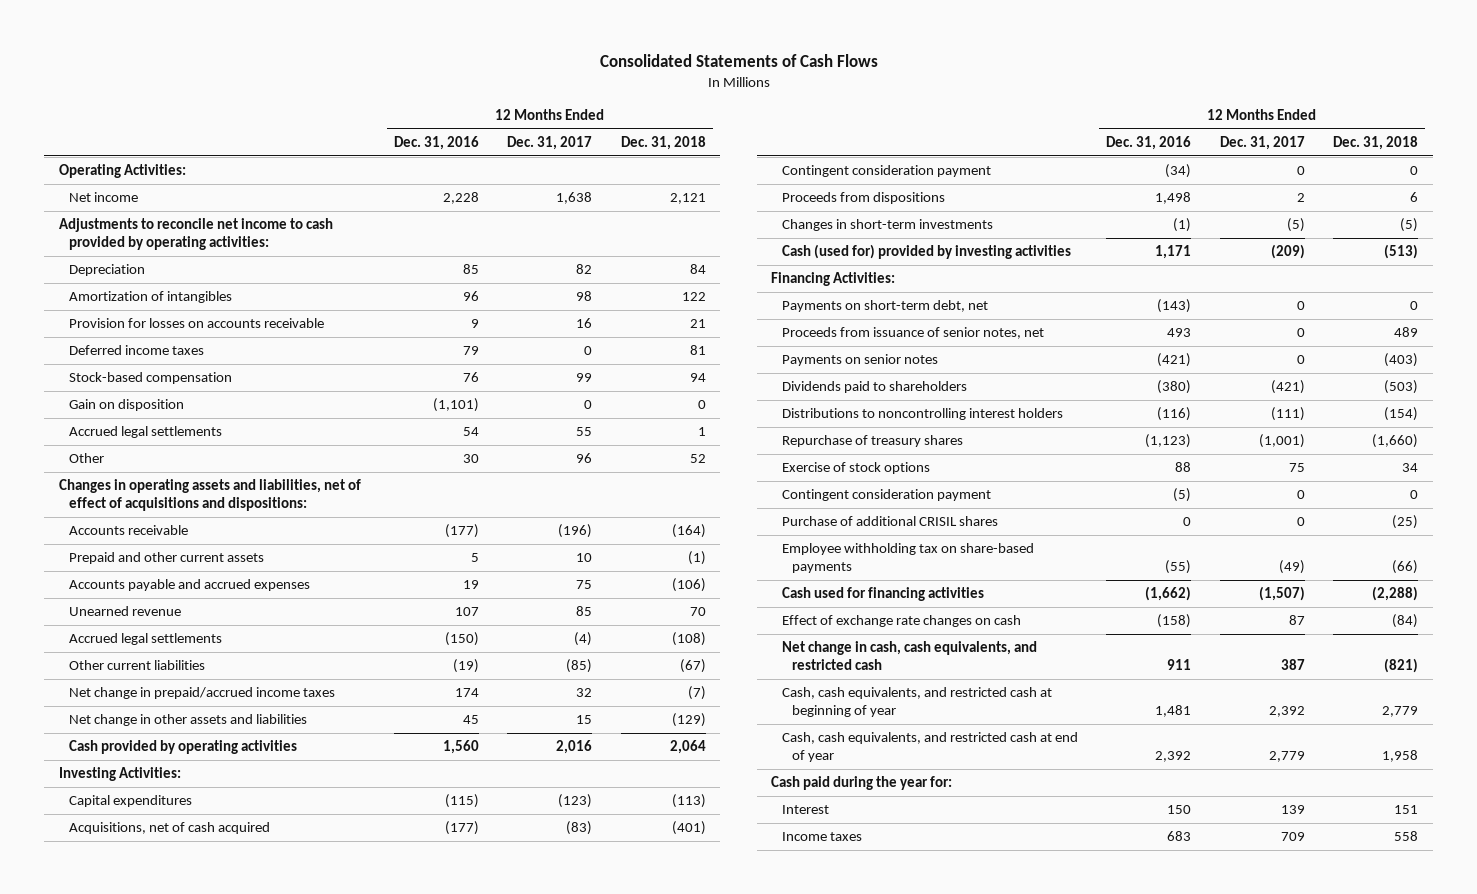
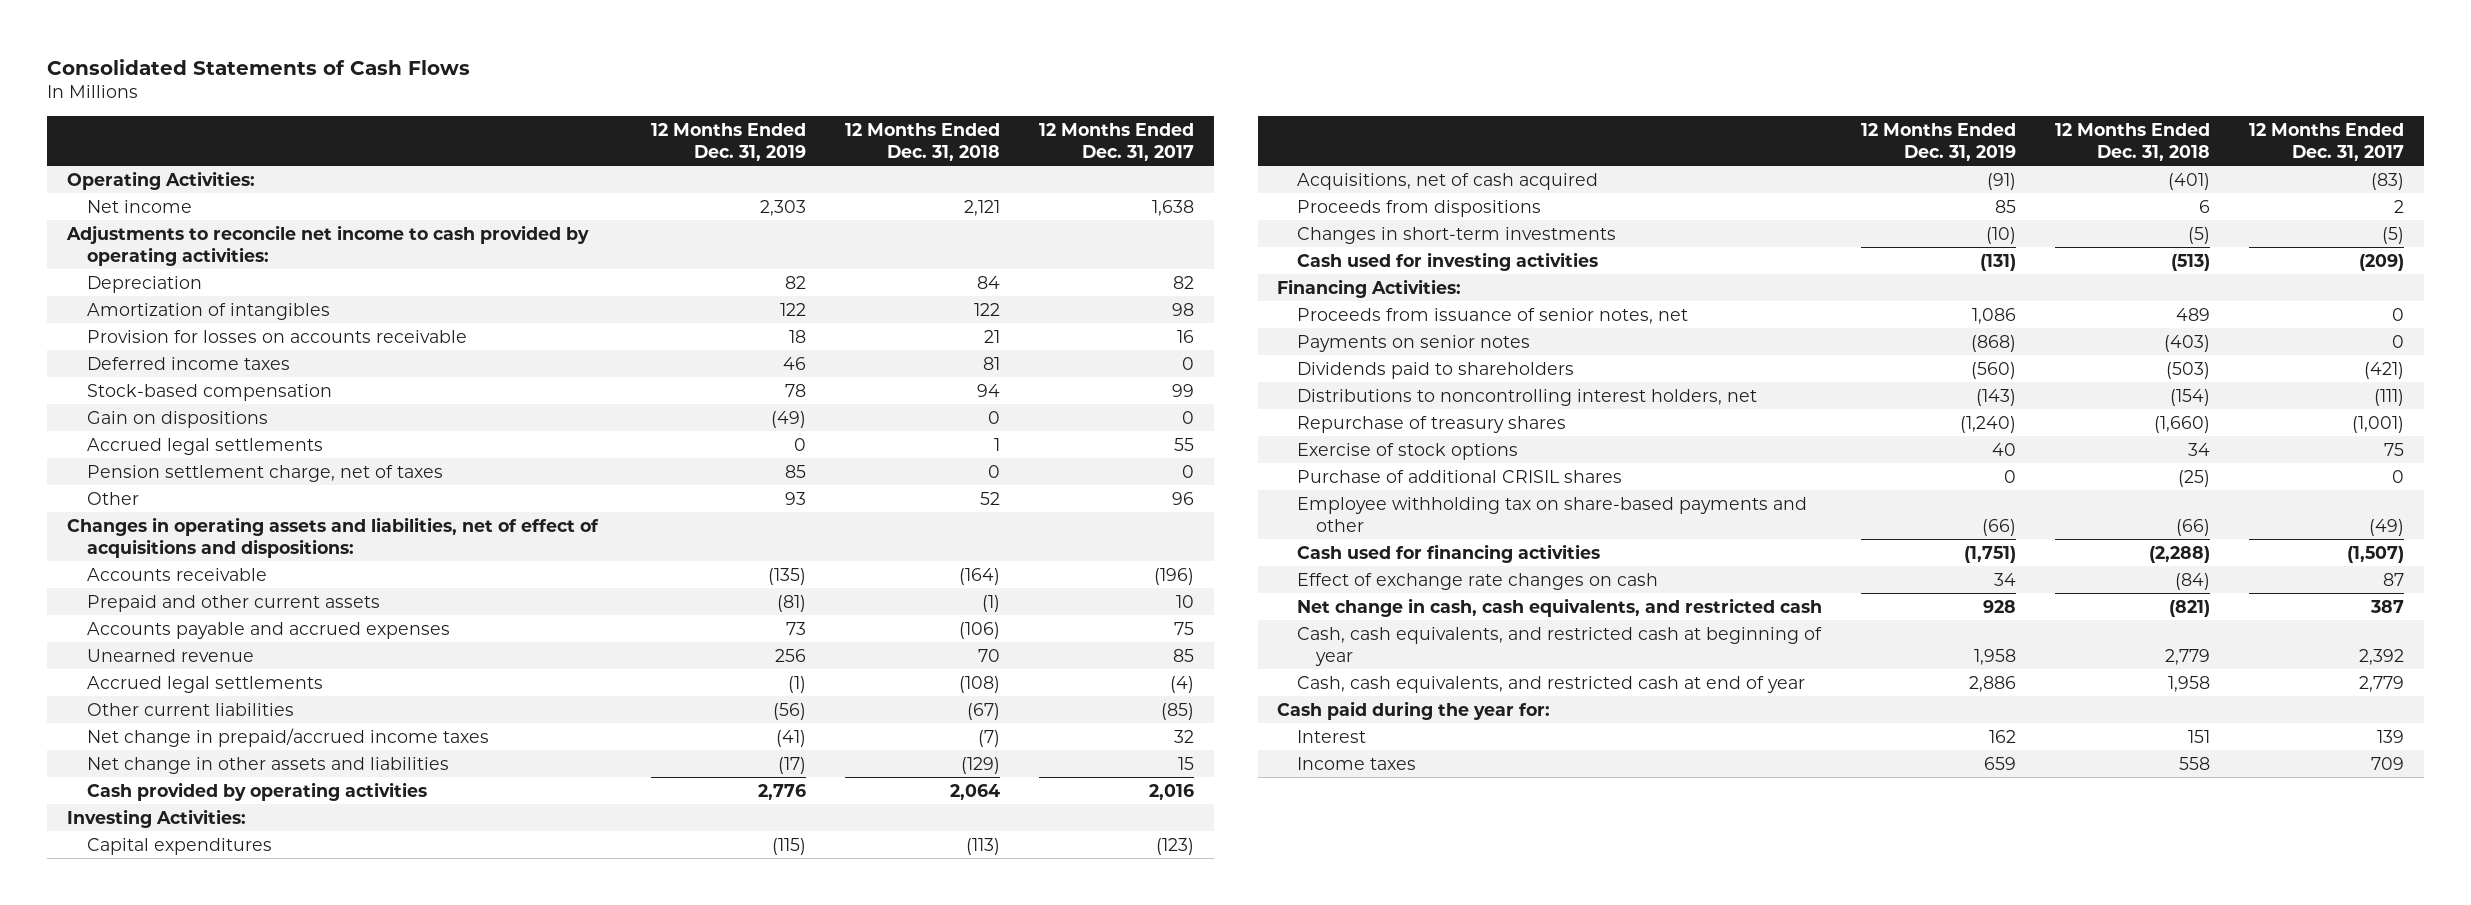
- | 12 Months Ended Dec. 31, 2016 | 12 Months Ended Dec. 31, 2017 | 12 Months Ended Dec. 31, 2018
+ | 12 Months Ended Dec. 31, 2019 | 12 Months Ended Dec. 31, 2018 | 12 Months Ended Dec. 31, 2017
- Gain on disposition | (1,101) | 0 | 0
+ Gain on dispositions | (49) | 0 | 0
+ Pension settlement charge, net of taxes | 85 | 0 | 0
- Contingent consideration payment | (34) | 0 | 0
- Cash (used for) provided by investing activities | 1,171 | (209) | (513)
+ Cash used for investing activities | (131) | (513) | (209)
- Payments on short-term debt, net | (143) | 0 | 0
- Distributions to noncontrolling interest holders | (116) | (111) | (154)
+ Distributions to noncontrolling interest holders, net | (143) | (154) | (111)
- Contingent consideration payment | (5) | 0 | 0
- Employee withholding tax on share-based payments | (55) | (49) | (66)
+ Employee withholding tax on share-based payments and other | (66) | (66) | (49)

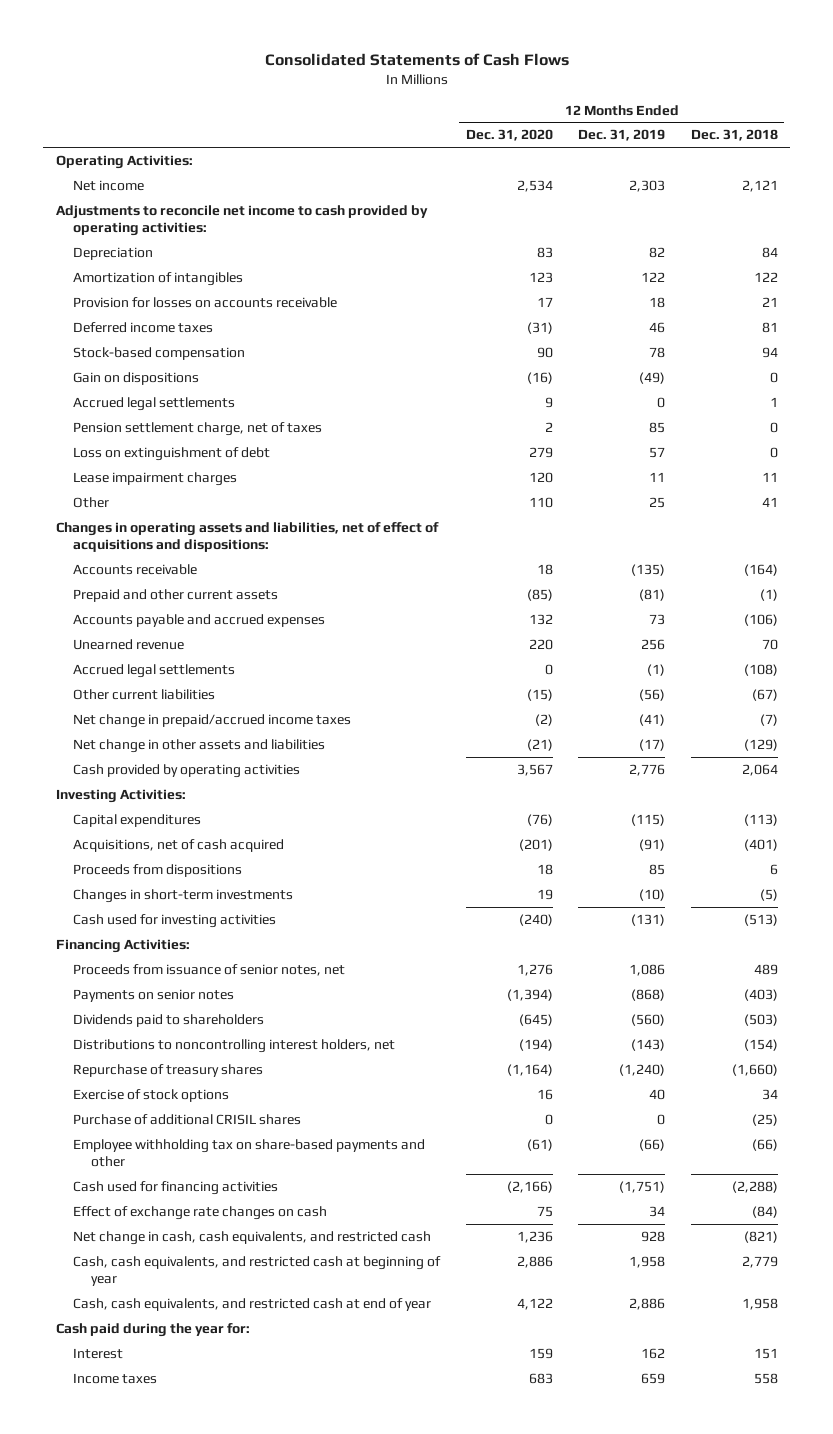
- | 12 Months Ended Dec. 31, 2019 | 12 Months Ended Dec. 31, 2018 | 12 Months Ended Dec. 31, 2017
+ | 12 Months Ended Dec. 31, 2020 | 12 Months Ended Dec. 31, 2019 | 12 Months Ended Dec. 31, 2018
- Other | 93 | 52 | 96
+ Loss on extinguishment of debt | 279 | 57 | 0
+ Lease impairment charges | 120 | 11 | 11
+ Other | 110 | 25 | 41

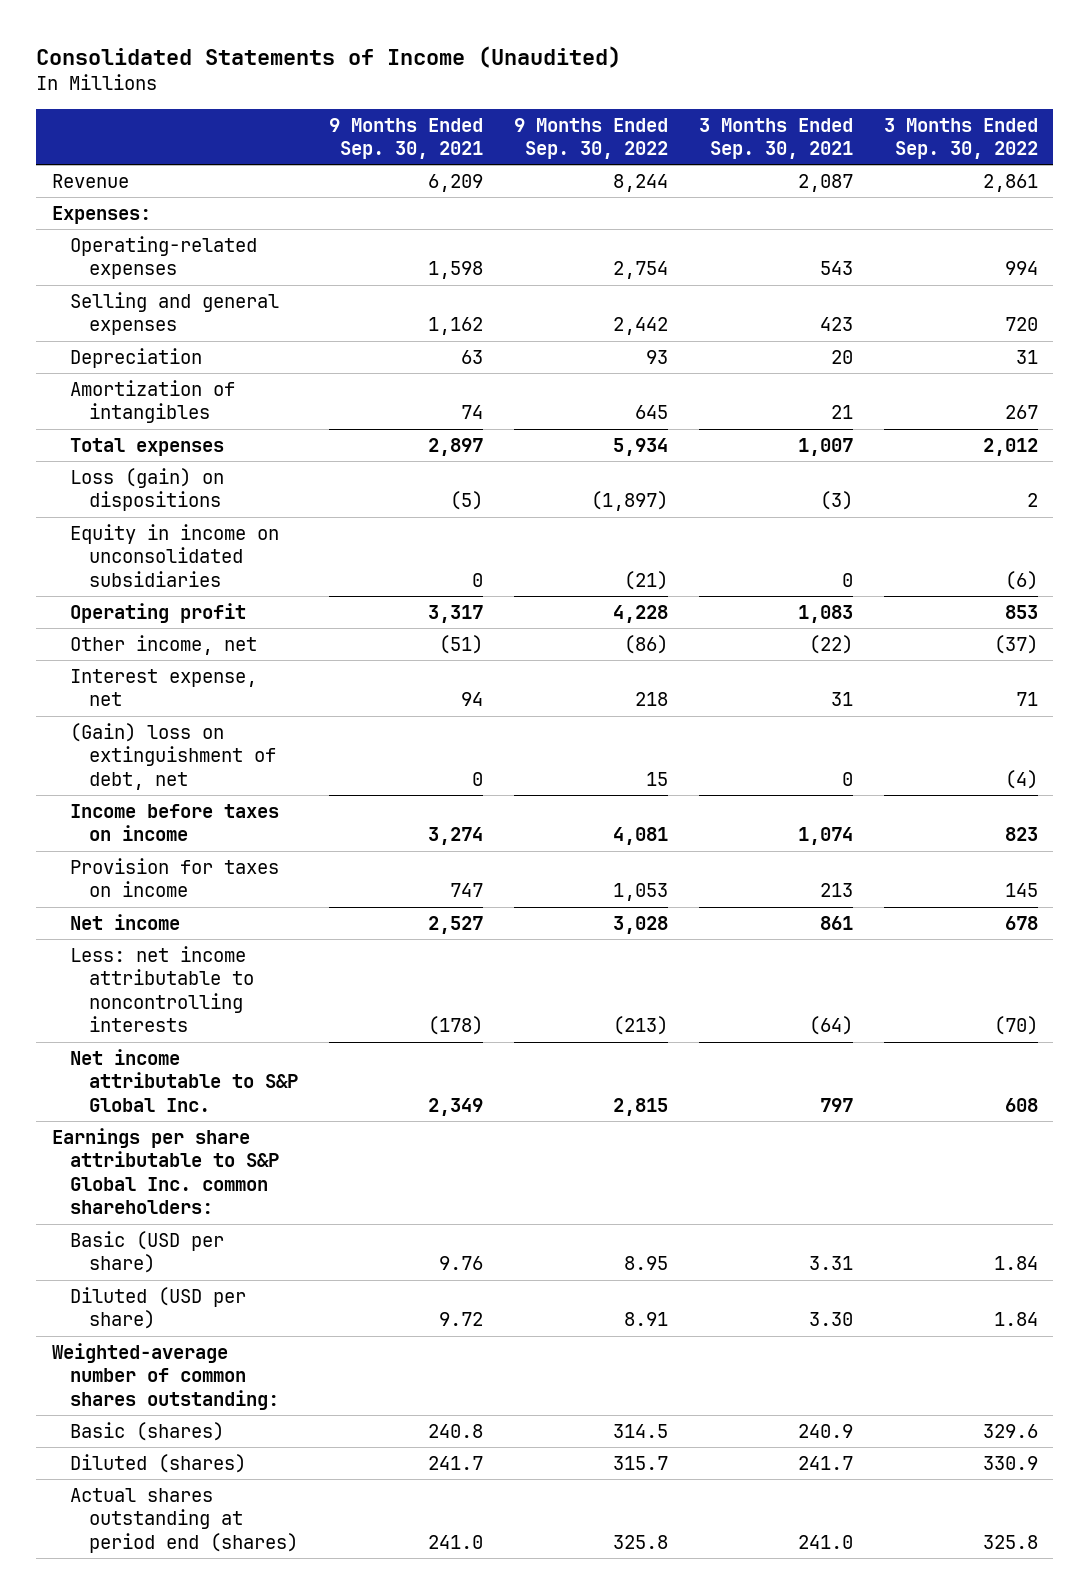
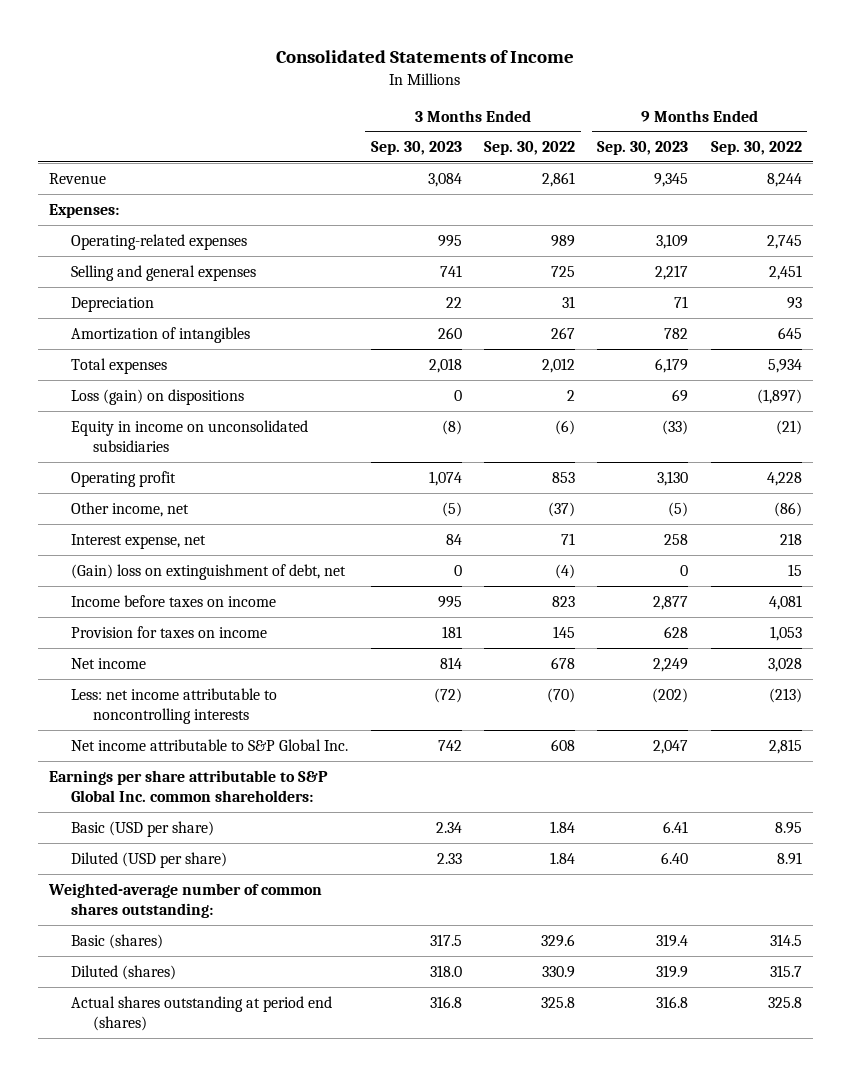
- Consolidated Statements of Income (Unaudited)
+ Consolidated Statements of Income
- | 9 Months Ended Sep. 30, 2021 | 9 Months Ended Sep. 30, 2022 | 3 Months Ended Sep. 30, 2021 | 3 Months Ended Sep. 30, 2022
+ | 3 Months Ended Sep. 30, 2023 | 3 Months Ended Sep. 30, 2022 | 9 Months Ended Sep. 30, 2023 | 9 Months Ended Sep. 30, 2022
- Operating-related expenses | 1,598 | 2,754 | 543 | 994
- Selling and general expenses | 1,162 | 2,442 | 423 | 720
+ Operating-related expenses | 995 | 989 | 3,109 | 2,745
+ Selling and general expenses | 741 | 725 | 2,217 | 2,451

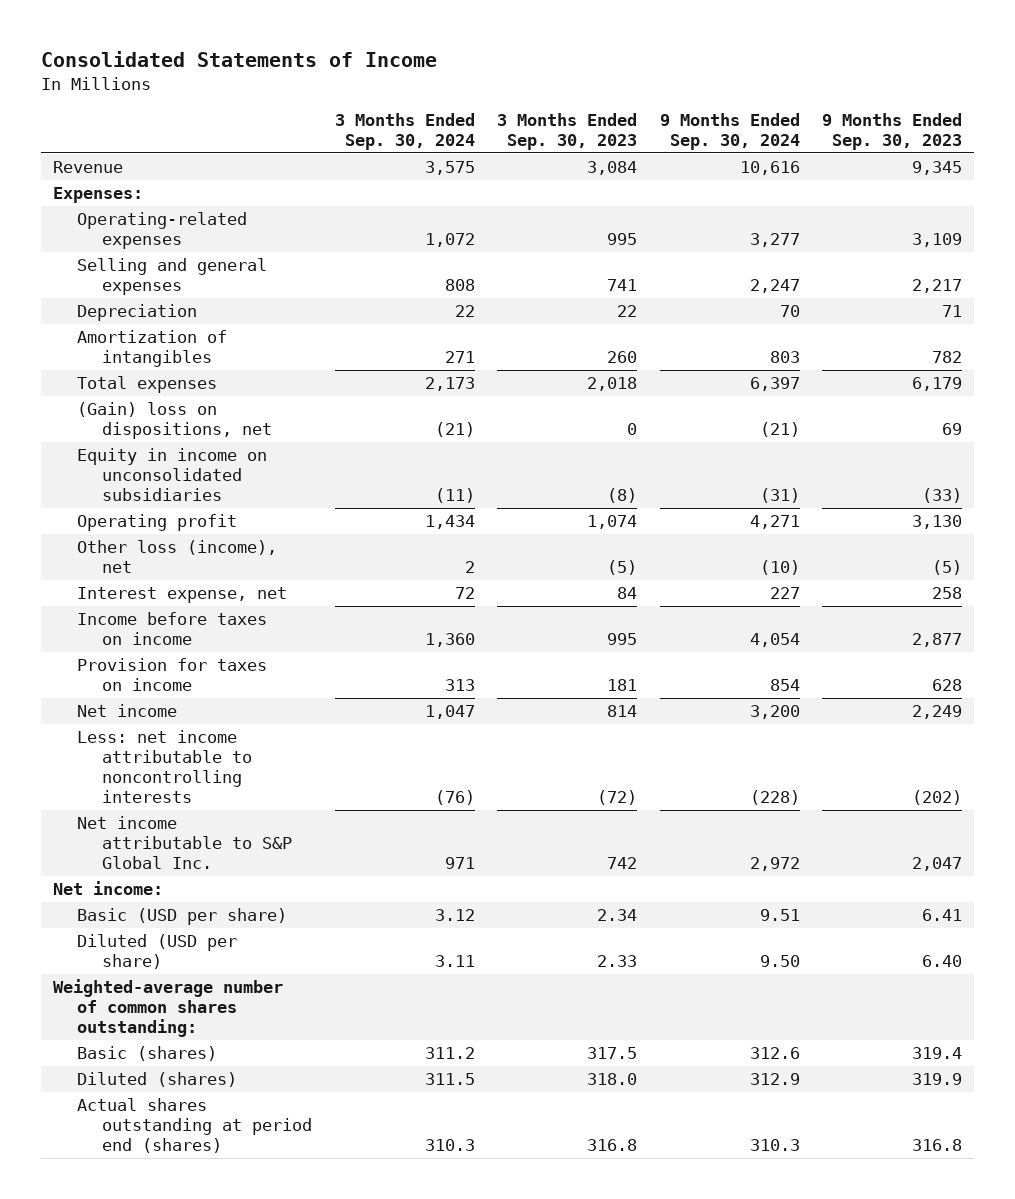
- | 3 Months Ended Sep. 30, 2023 | 3 Months Ended Sep. 30, 2022 | 9 Months Ended Sep. 30, 2023 | 9 Months Ended Sep. 30, 2022
+ | 3 Months Ended Sep. 30, 2024 | 3 Months Ended Sep. 30, 2023 | 9 Months Ended Sep. 30, 2024 | 9 Months Ended Sep. 30, 2023
- Loss (gain) on dispositions | 0 | 2 | 69 | (1,897)
+ (Gain) loss on dispositions, net | (21) | 0 | (21) | 69
- Other income, net | (5) | (37) | (5) | (86)
+ Other loss (income), net | 2 | (5) | (10) | (5)
- (Gain) loss on extinguishment of debt, net | 0 | (4) | 0 | 15
- Earnings per share attributable to S&P Global Inc. common shareholders:
+ Net income:

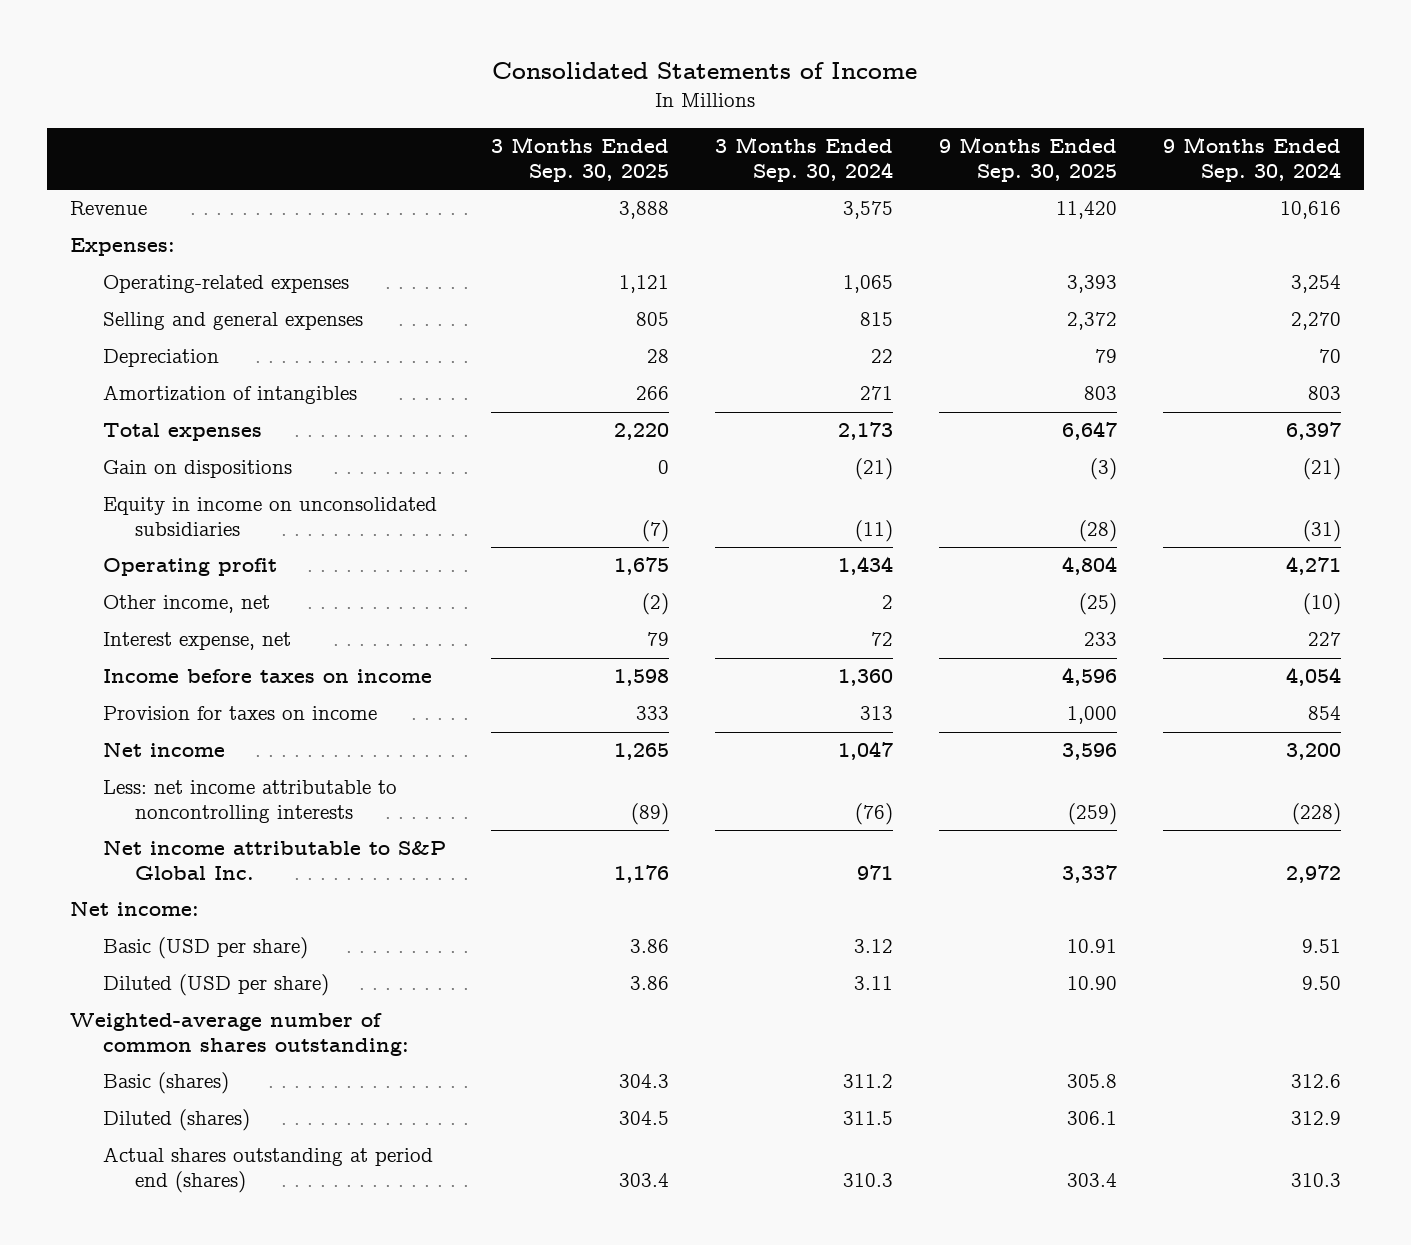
- | 3 Months Ended Sep. 30, 2024 | 3 Months Ended Sep. 30, 2023 | 9 Months Ended Sep. 30, 2024 | 9 Months Ended Sep. 30, 2023
+ | 3 Months Ended Sep. 30, 2025 | 3 Months Ended Sep. 30, 2024 | 9 Months Ended Sep. 30, 2025 | 9 Months Ended Sep. 30, 2024
- Operating-related expenses | 1,072 | 995 | 3,277 | 3,109
- Selling and general expenses | 808 | 741 | 2,247 | 2,217
+ Operating-related expenses | 1,121 | 1,065 | 3,393 | 3,254
+ Selling and general expenses | 805 | 815 | 2,372 | 2,270
- (Gain) loss on dispositions, net | (21) | 0 | (21) | 69
+ Gain on dispositions | 0 | (21) | (3) | (21)
- Other loss (income), net | 2 | (5) | (10) | (5)
+ Other income, net | (2) | 2 | (25) | (10)

